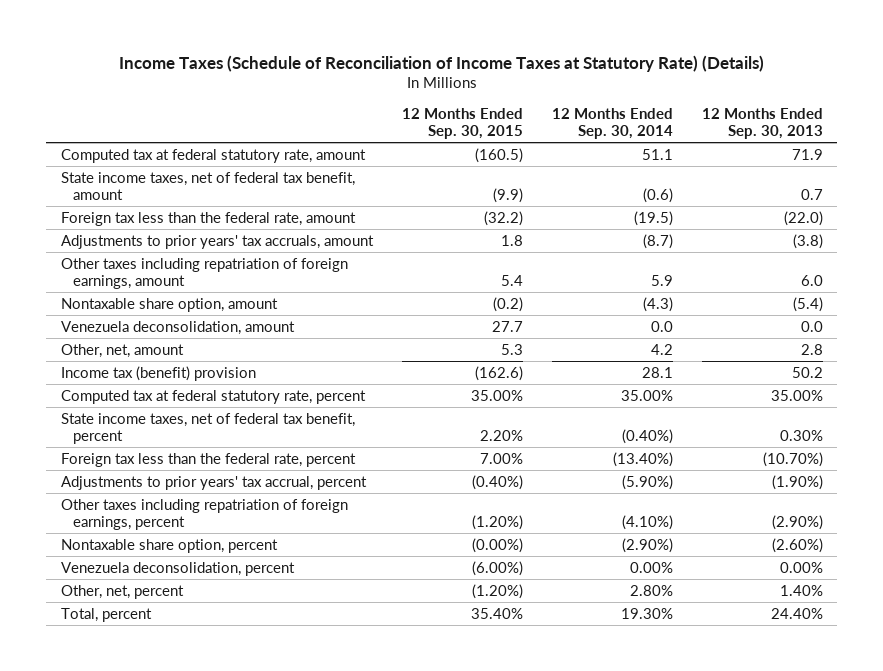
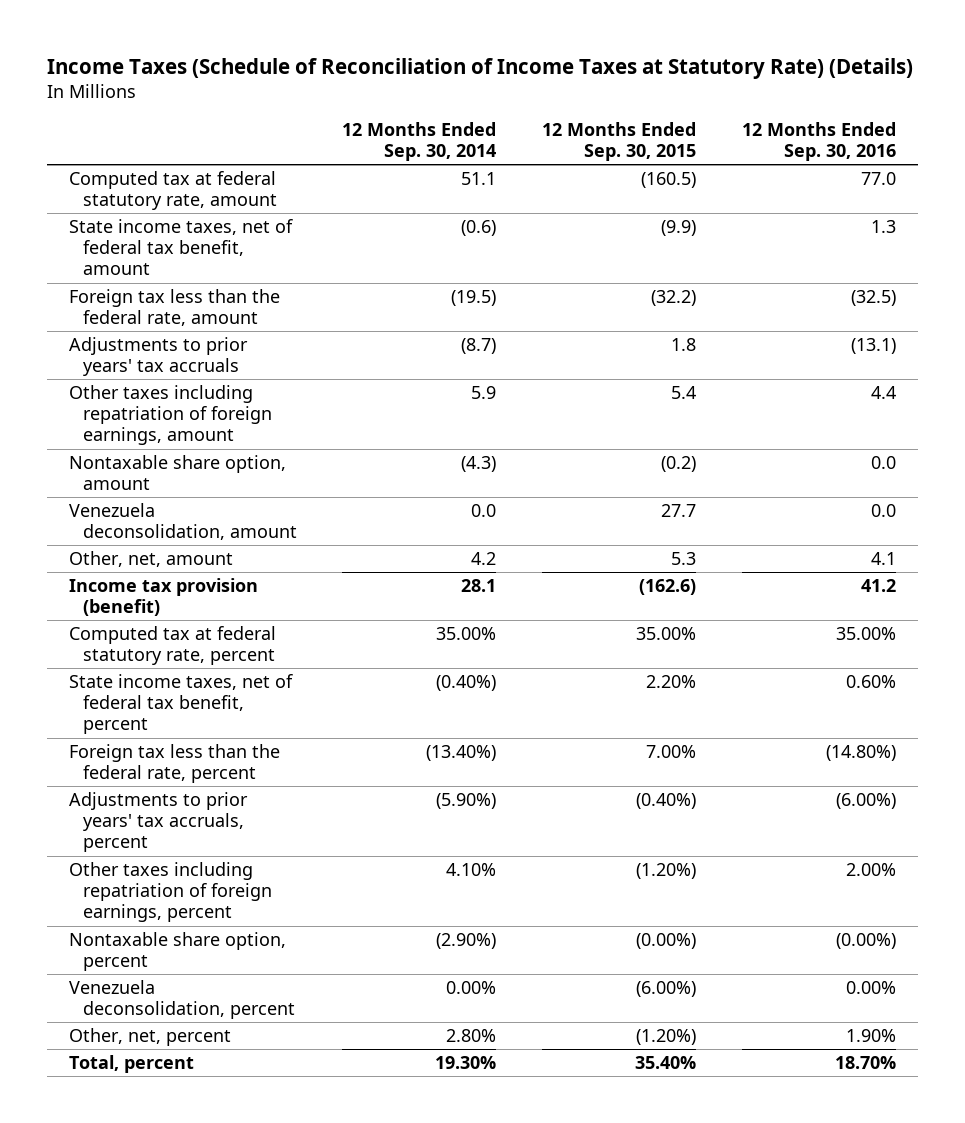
- | 12 Months Ended Sep. 30, 2015 | 12 Months Ended Sep. 30, 2014 | 12 Months Ended Sep. 30, 2013
+ | 12 Months Ended Sep. 30, 2014 | 12 Months Ended Sep. 30, 2015 | 12 Months Ended Sep. 30, 2016
- Adjustments to prior years' tax accruals, amount | 1.8 | (8.7) | (3.8)
+ Adjustments to prior years' tax accruals | (8.7) | 1.8 | (13.1)
- Income tax (benefit) provision | (162.6) | 28.1 | 50.2
+ Income tax provision (benefit) | 28.1 | (162.6) | 41.2
- Adjustments to prior years' tax accrual, percent | (0.40%) | (5.90%) | (1.90%)
- Other taxes including repatriation of foreign earnings, percent | (1.20%) | (4.10%) | (2.90%)
+ Adjustments to prior years' tax accruals, percent | (5.90%) | (0.40%) | (6.00%)
+ Other taxes including repatriation of foreign earnings, percent | 4.10% | (1.20%) | 2.00%

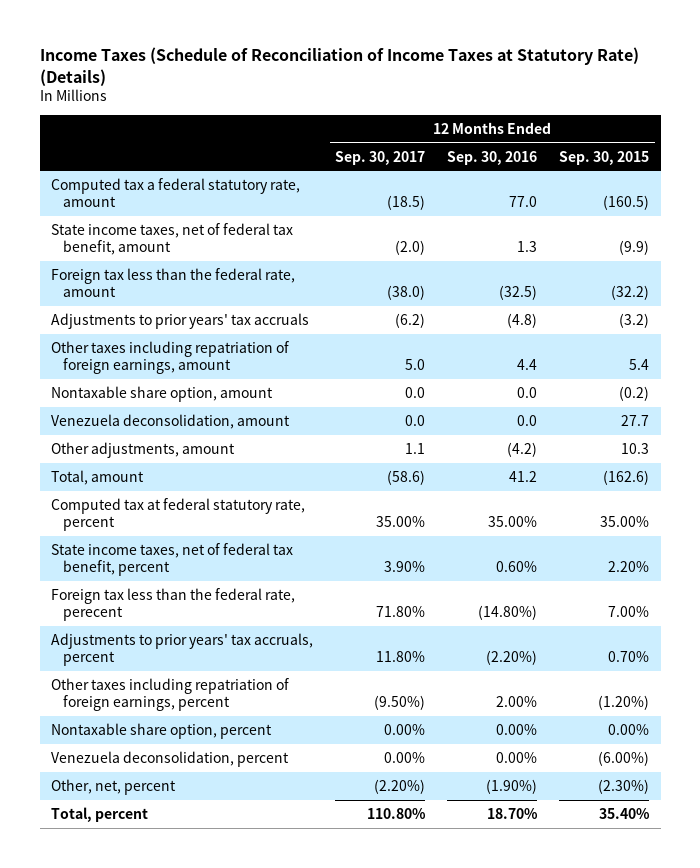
- | 12 Months Ended Sep. 30, 2014 | 12 Months Ended Sep. 30, 2015 | 12 Months Ended Sep. 30, 2016
+ | 12 Months Ended Sep. 30, 2017 | 12 Months Ended Sep. 30, 2016 | 12 Months Ended Sep. 30, 2015
- Computed tax at federal statutory rate, amount | 51.1 | (160.5) | 77.0
+ Computed tax a federal statutory rate, amount | (18.5) | 77.0 | (160.5)
- Adjustments to prior years' tax accruals | (8.7) | 1.8 | (13.1)
+ Adjustments to prior years' tax accruals | (6.2) | (4.8) | (3.2)
- Other, net, amount | 4.2 | 5.3 | 4.1
- Income tax provision (benefit) | 28.1 | (162.6) | 41.2
+ Other adjustments, amount | 1.1 | (4.2) | 10.3
+ Total, amount | (58.6) | 41.2 | (162.6)
- Foreign tax less than the federal rate, percent | (13.40%) | 7.00% | (14.80%)
- Adjustments to prior years' tax accruals, percent | (5.90%) | (0.40%) | (6.00%)
+ Foreign tax less than the federal rate, perecent | 71.80% | (14.80%) | 7.00%
+ Adjustments to prior years' tax accruals, percent | 11.80% | (2.20%) | 0.70%
- Nontaxable share option, percent | (2.90%) | (0.00%) | (0.00%)
+ Nontaxable share option, percent | 0.00% | 0.00% | 0.00%
- Other, net, percent | 2.80% | (1.20%) | 1.90%
+ Other, net, percent | (2.20%) | (1.90%) | (2.30%)

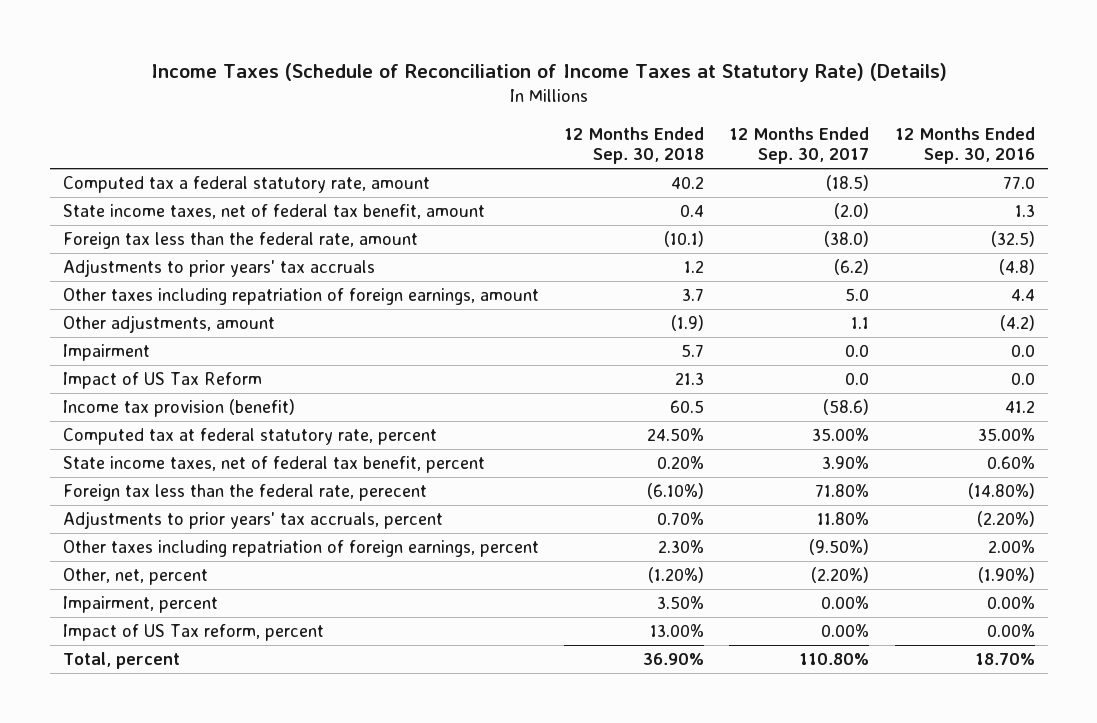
- | 12 Months Ended Sep. 30, 2017 | 12 Months Ended Sep. 30, 2016 | 12 Months Ended Sep. 30, 2015
+ | 12 Months Ended Sep. 30, 2018 | 12 Months Ended Sep. 30, 2017 | 12 Months Ended Sep. 30, 2016
- Nontaxable share option, amount | 0.0 | 0.0 | (0.2)
- Venezuela deconsolidation, amount | 0.0 | 0.0 | 27.7
- Total, amount | (58.6) | 41.2 | (162.6)
+ Impairment | 5.7 | 0.0 | 0.0
+ Impact of US Tax Reform | 21.3 | 0.0 | 0.0
+ Income tax provision (benefit) | 60.5 | (58.6) | 41.2
- Nontaxable share option, percent | 0.00% | 0.00% | 0.00%
- Venezuela deconsolidation, percent | 0.00% | 0.00% | (6.00%)
+ Impairment, percent | 3.50% | 0.00% | 0.00%
+ Impact of US Tax reform, percent | 13.00% | 0.00% | 0.00%

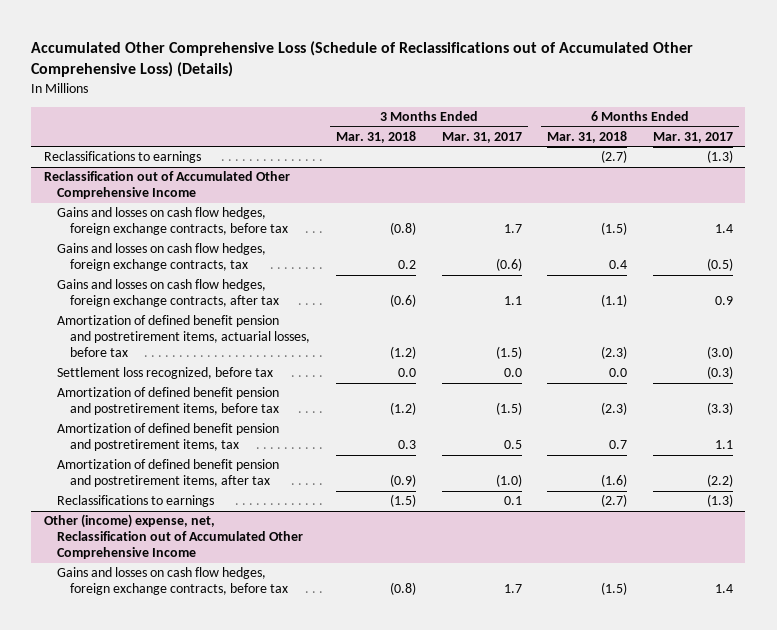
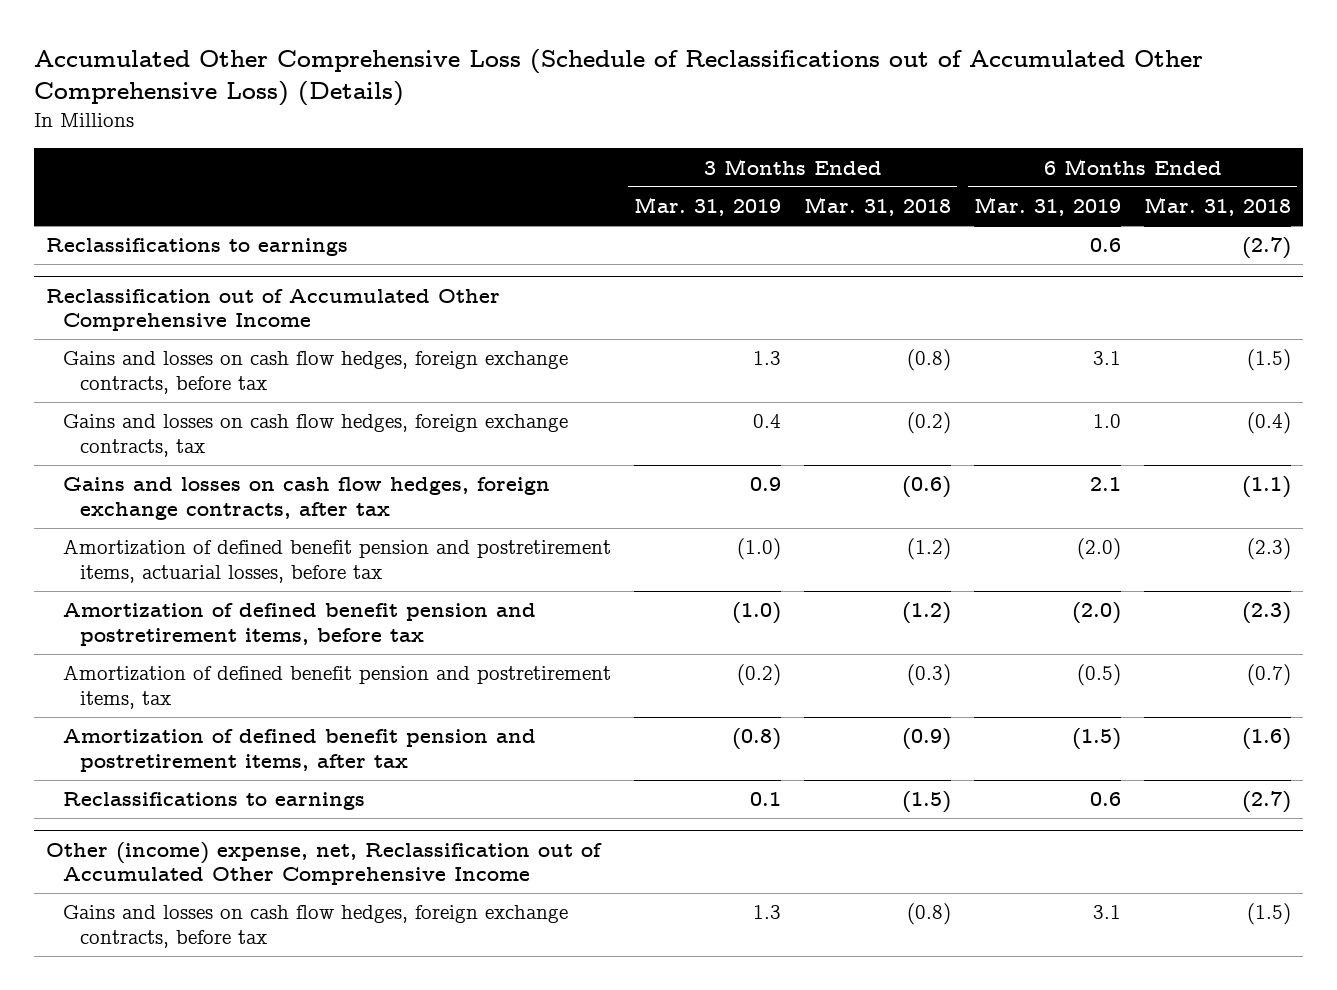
- | 3 Months Ended Mar. 31, 2018 | 3 Months Ended Mar. 31, 2017 | 6 Months Ended Mar. 31, 2018 | 6 Months Ended Mar. 31, 2017
+ | 3 Months Ended Mar. 31, 2019 | 3 Months Ended Mar. 31, 2018 | 6 Months Ended Mar. 31, 2019 | 6 Months Ended Mar. 31, 2018
@ Reclassification out of Accumulated Other Comprehensive Income
- Gains and losses on cash flow hedges, foreign exchange contracts, tax | 0.2 | (0.6) | 0.4 | (0.5)
+ Gains and losses on cash flow hedges, foreign exchange contracts, tax | 0.4 | (0.2) | 1.0 | (0.4)
- Settlement loss recognized, before tax | 0.0 | 0.0 | 0.0 | (0.3)
- Amortization of defined benefit pension and postretirement items, tax | 0.3 | 0.5 | 0.7 | 1.1
+ Amortization of defined benefit pension and postretirement items, tax | (0.2) | (0.3) | (0.5) | (0.7)

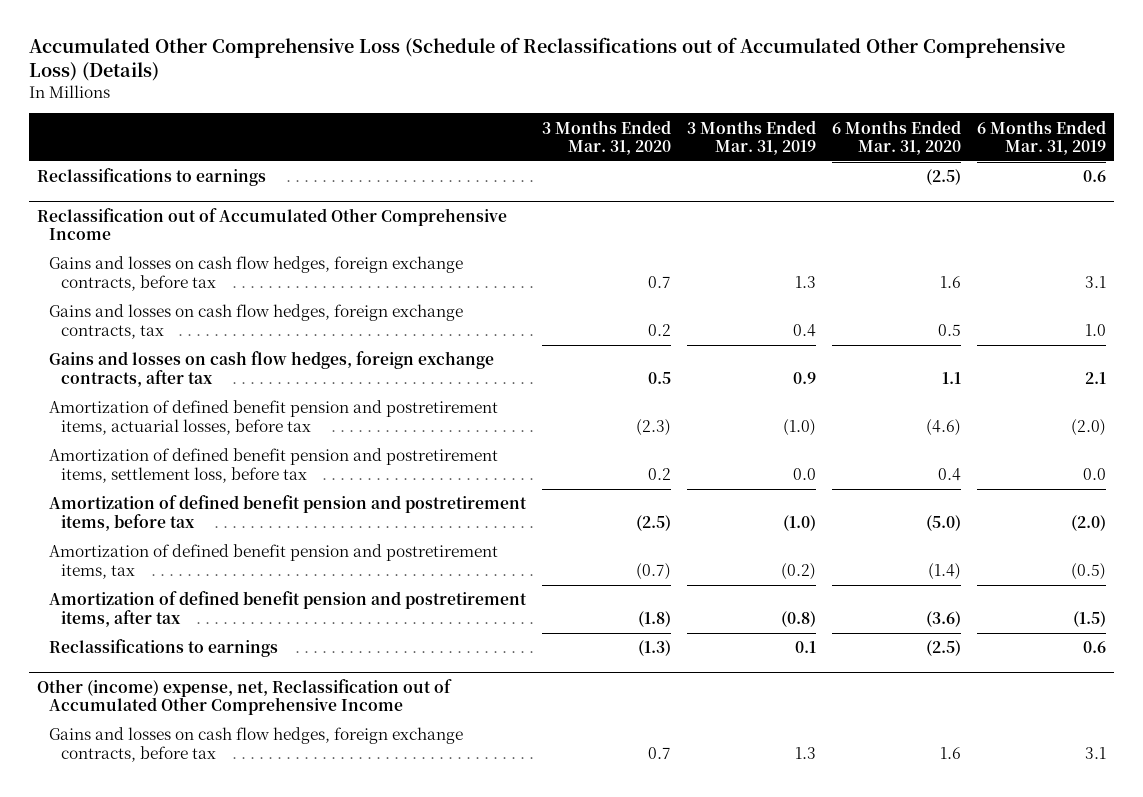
- | 3 Months Ended Mar. 31, 2019 | 3 Months Ended Mar. 31, 2018 | 6 Months Ended Mar. 31, 2019 | 6 Months Ended Mar. 31, 2018
+ | 3 Months Ended Mar. 31, 2020 | 3 Months Ended Mar. 31, 2019 | 6 Months Ended Mar. 31, 2020 | 6 Months Ended Mar. 31, 2019
@ Reclassification out of Accumulated Other Comprehensive Income
+ Amortization of defined benefit pension and postretirement items, settlement loss, before tax | 0.2 | 0.0 | 0.4 | 0.0

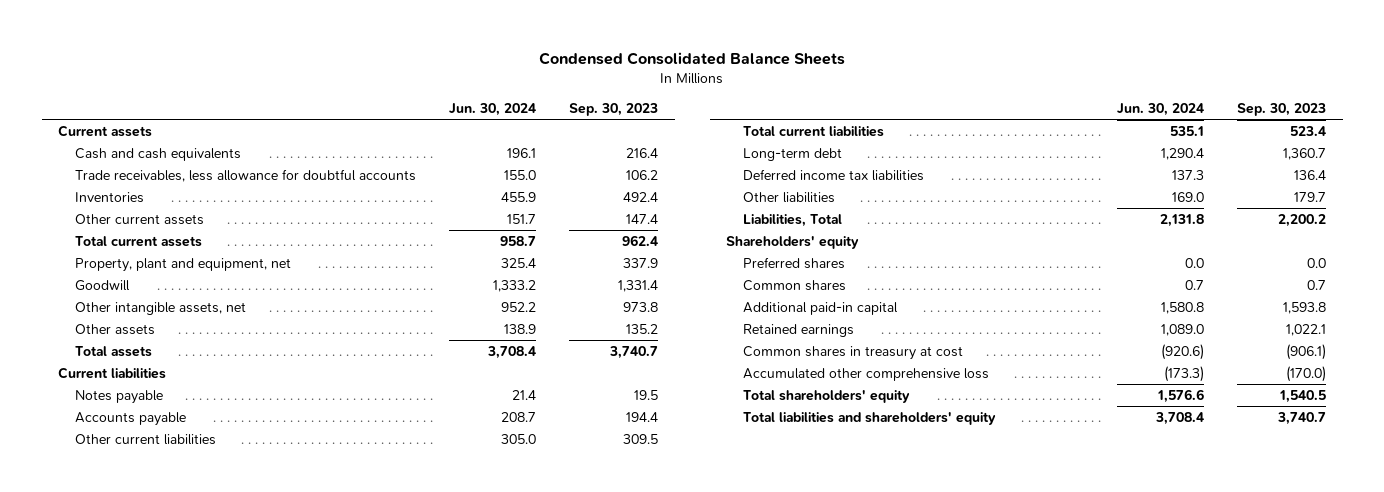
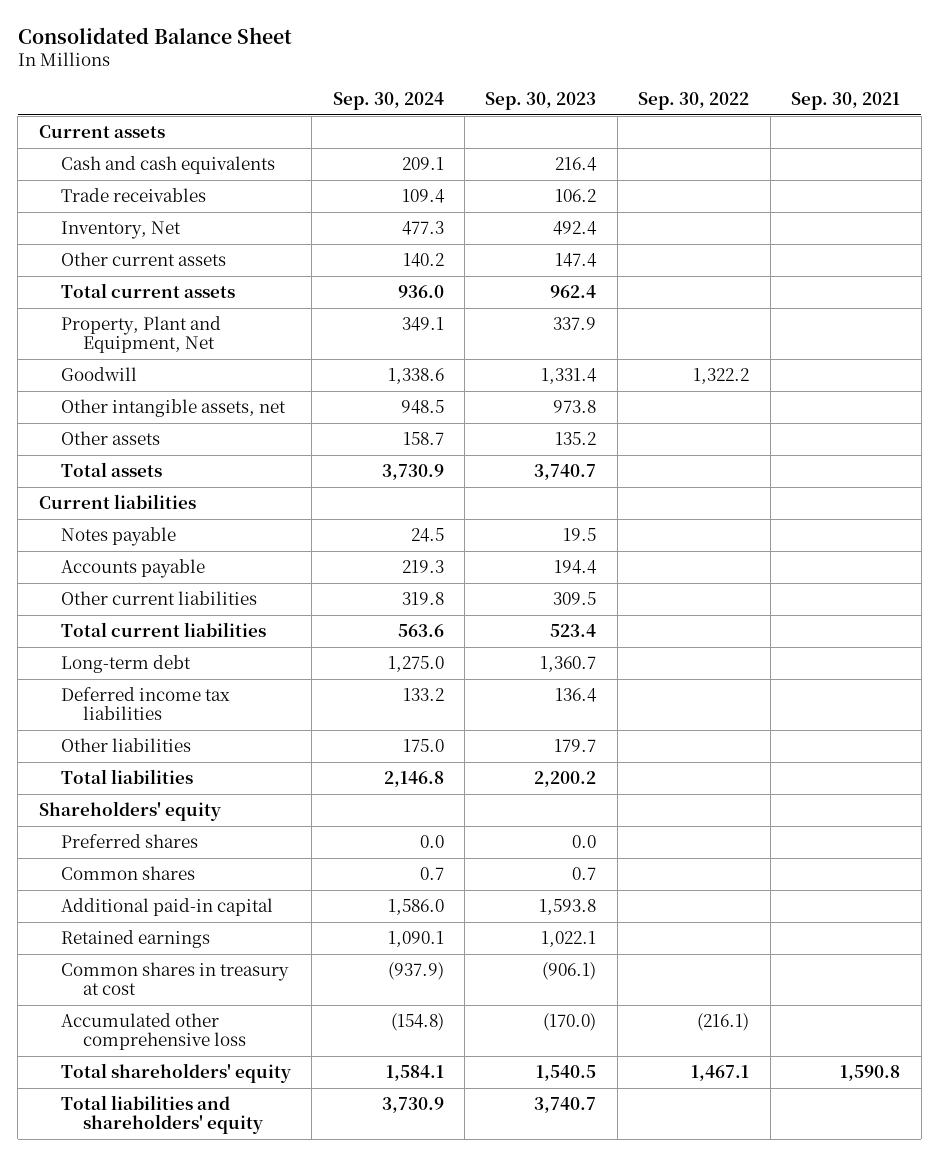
- Condensed Consolidated Balance Sheets
+ Consolidated Balance Sheet
- | Jun. 30, 2024 | Sep. 30, 2023
+ | Sep. 30, 2024 | Sep. 30, 2023 | Sep. 30, 2022 | Sep. 30, 2021
- Trade receivables, less allowance for doubtful accounts | 155.0 | 106.2
- Inventories | 455.9 | 492.4
+ Trade receivables | 109.4 | 106.2 | |
+ Inventory, Net | 477.3 | 492.4 | |
- Property, plant and equipment, net | 325.4 | 337.9
+ Property, Plant and Equipment, Net | 349.1 | 337.9 | |
- Liabilities, Total | 2,131.8 | 2,200.2
+ Total liabilities | 2,146.8 | 2,200.2 | |

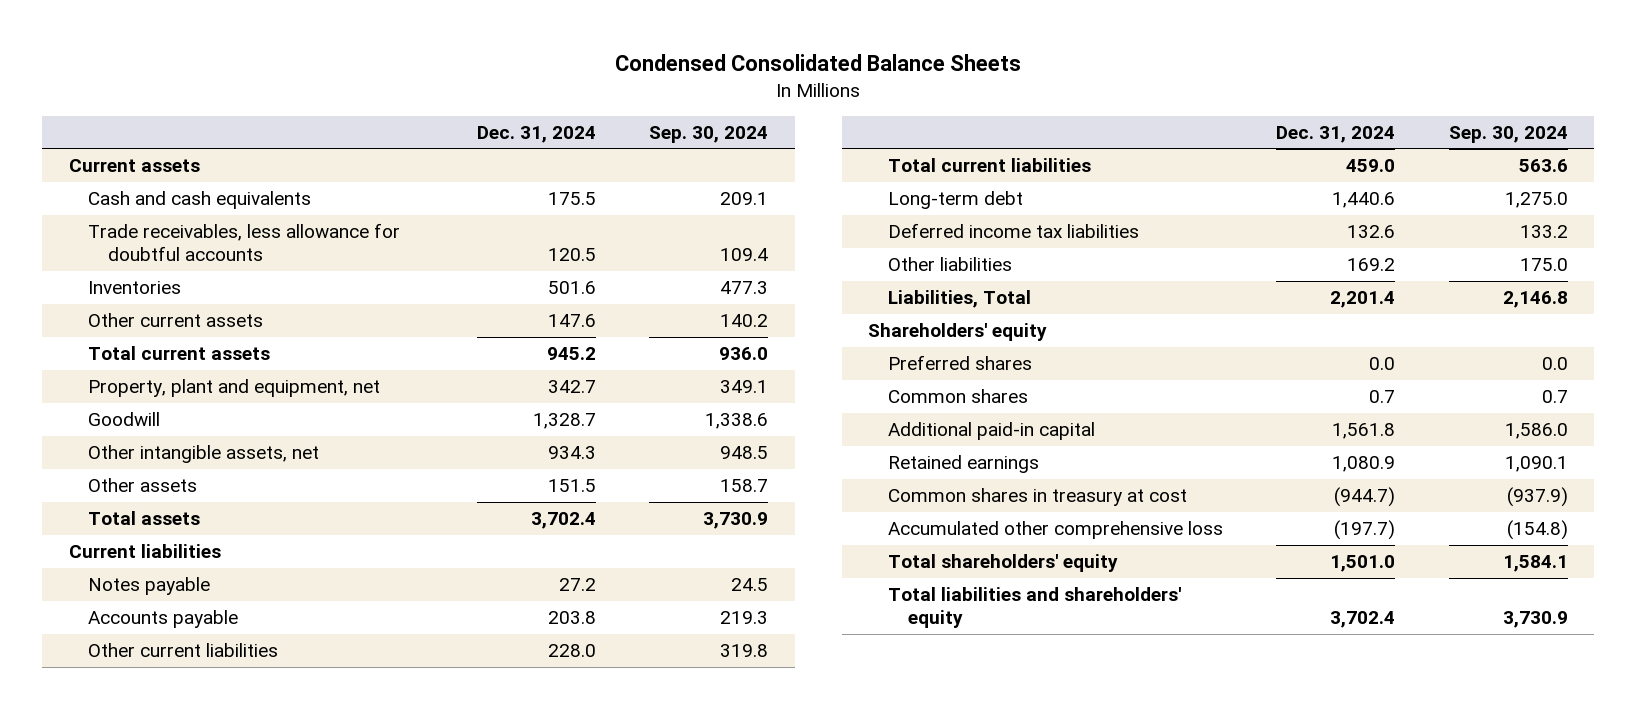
- Consolidated Balance Sheet
+ Condensed Consolidated Balance Sheets
- | Sep. 30, 2024 | Sep. 30, 2023 | Sep. 30, 2022 | Sep. 30, 2021
+ | Dec. 31, 2024 | Sep. 30, 2024
- Trade receivables | 109.4 | 106.2 | |
- Inventory, Net | 477.3 | 492.4 | |
+ Trade receivables, less allowance for doubtful accounts | 120.5 | 109.4
+ Inventories | 501.6 | 477.3
- Property, Plant and Equipment, Net | 349.1 | 337.9 | |
+ Property, plant and equipment, net | 342.7 | 349.1
- Total liabilities | 2,146.8 | 2,200.2 | |
+ Liabilities, Total | 2,201.4 | 2,146.8

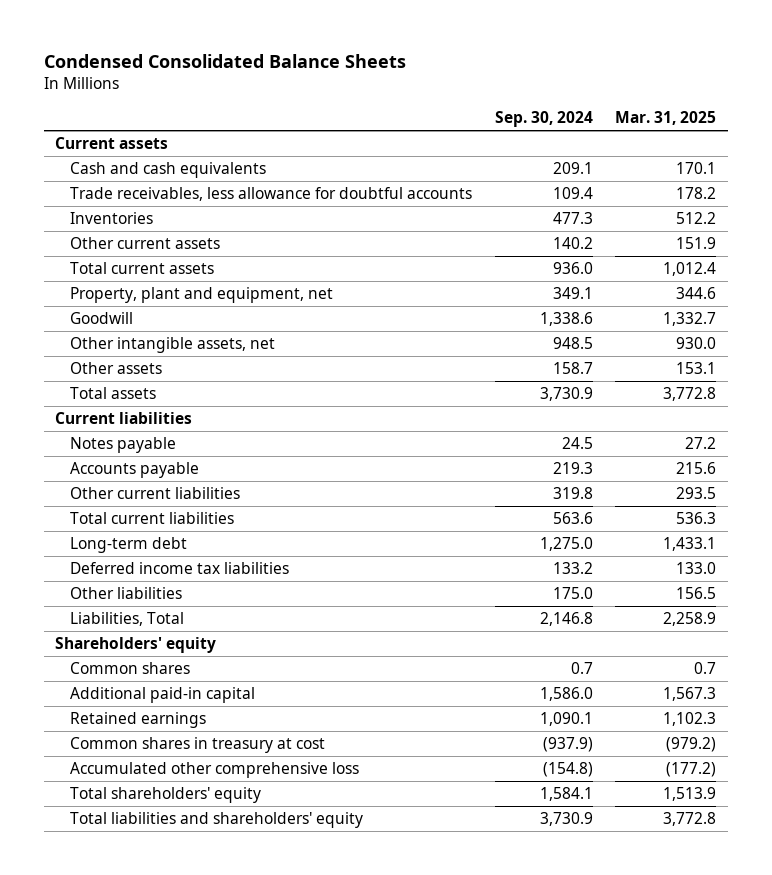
- | Dec. 31, 2024 | Sep. 30, 2024
+ | Sep. 30, 2024 | Mar. 31, 2025
- Preferred shares | 0.0 | 0.0

